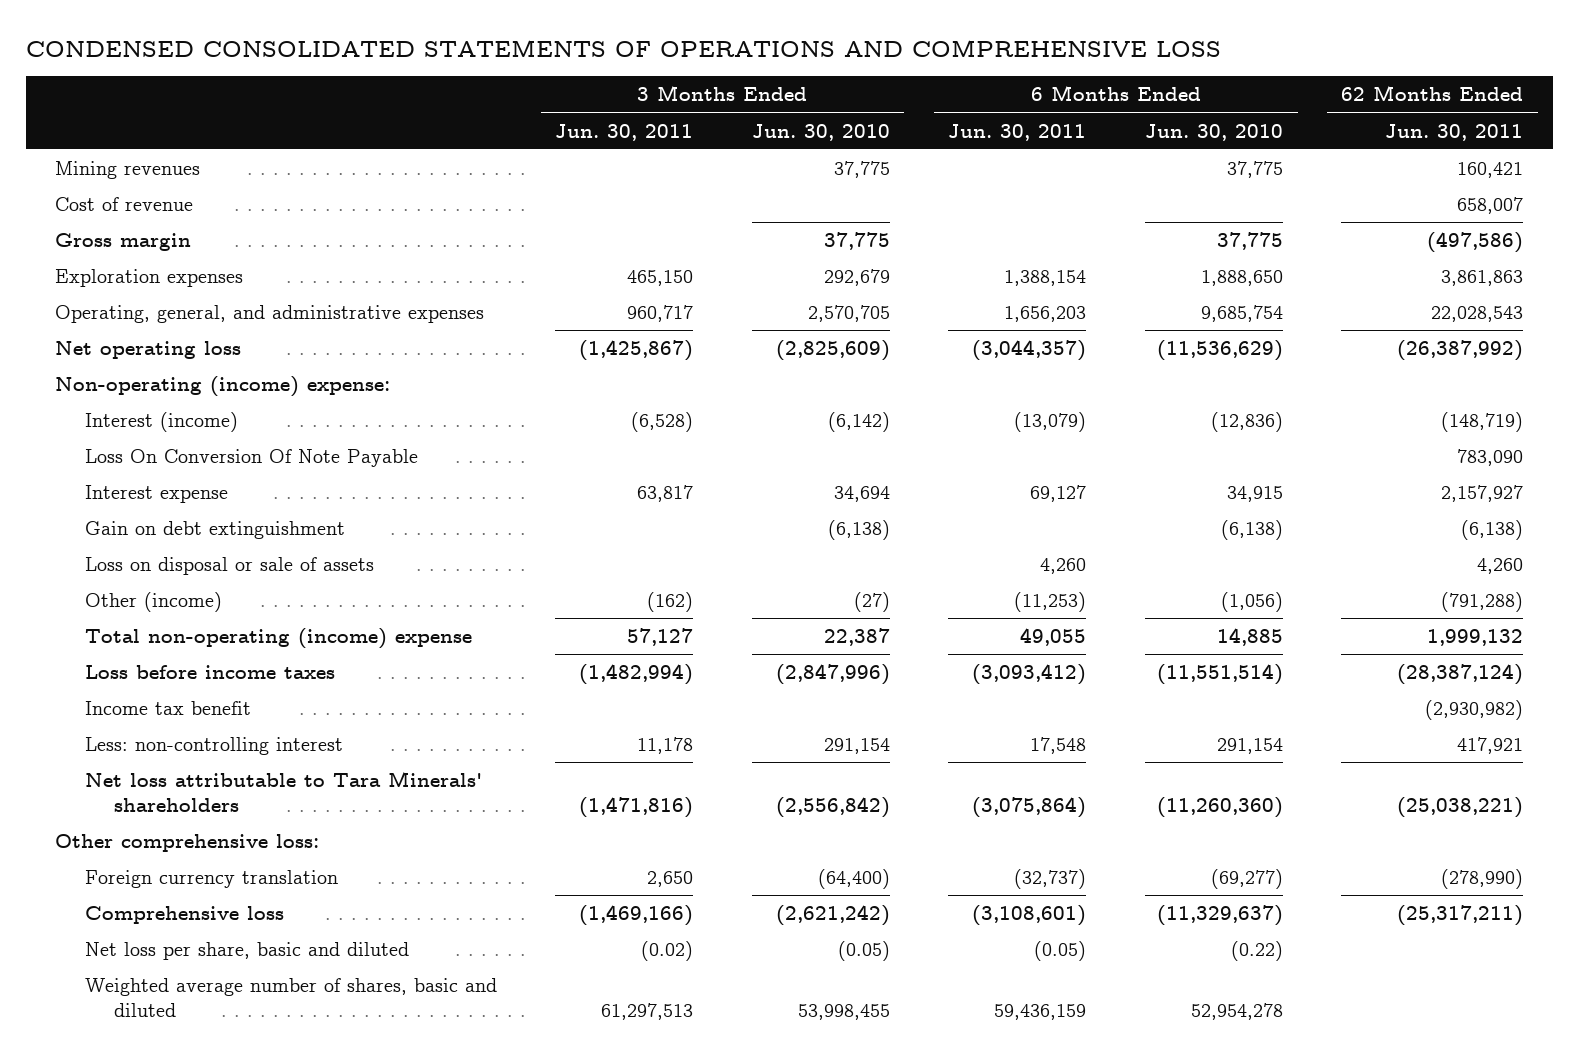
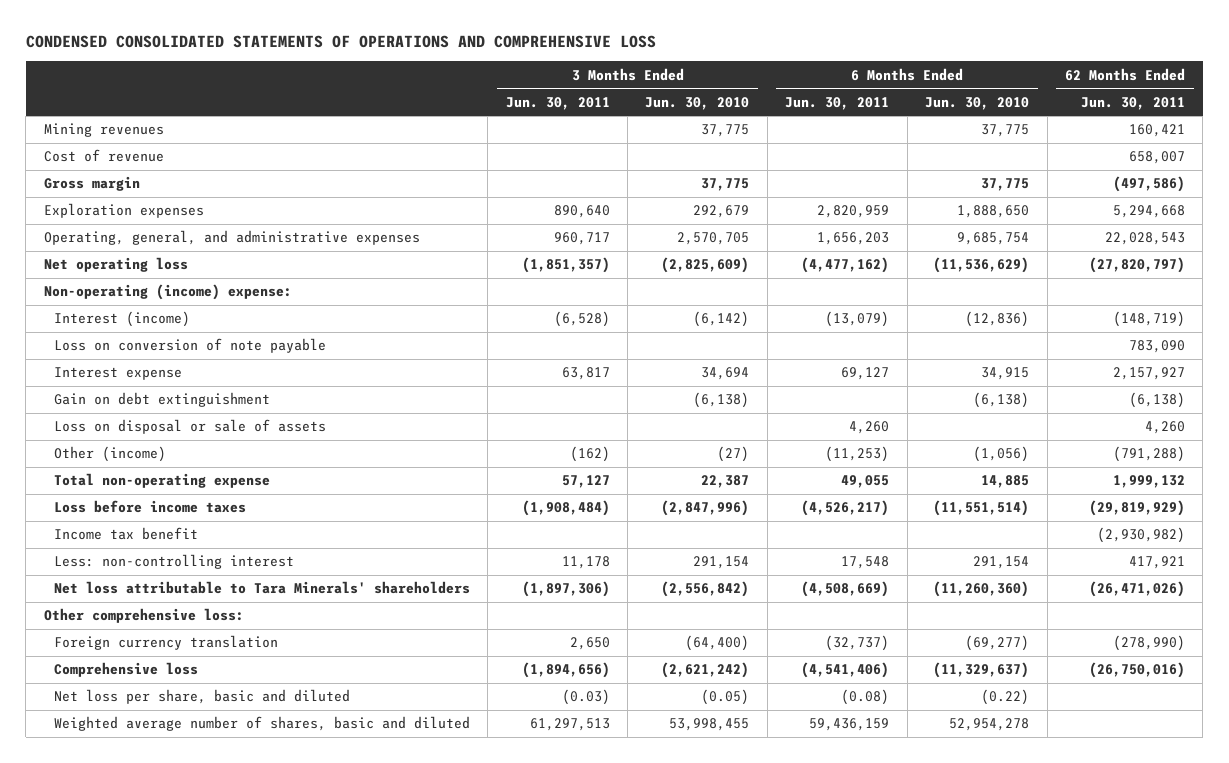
- Exploration expenses | 465,150 | 292,679 | 1,388,154 | 1,888,650 | 3,861,863
+ Exploration expenses | 890,640 | 292,679 | 2,820,959 | 1,888,650 | 5,294,668
- Net operating loss | (1,425,867) | (2,825,609) | (3,044,357) | (11,536,629) | (26,387,992)
+ Net operating loss | (1,851,357) | (2,825,609) | (4,477,162) | (11,536,629) | (27,820,797)
- Loss On Conversion Of Note Payable | | | | | 783,090
+ Loss on conversion of note payable | | | | | 783,090
- Total non-operating (income) expense | 57,127 | 22,387 | 49,055 | 14,885 | 1,999,132
- Loss before income taxes | (1,482,994) | (2,847,996) | (3,093,412) | (11,551,514) | (28,387,124)
+ Total non-operating expense | 57,127 | 22,387 | 49,055 | 14,885 | 1,999,132
+ Loss before income taxes | (1,908,484) | (2,847,996) | (4,526,217) | (11,551,514) | (29,819,929)
- Net loss attributable to Tara Minerals' shareholders | (1,471,816) | (2,556,842) | (3,075,864) | (11,260,360) | (25,038,221)
+ Net loss attributable to Tara Minerals' shareholders | (1,897,306) | (2,556,842) | (4,508,669) | (11,260,360) | (26,471,026)
- Comprehensive loss | (1,469,166) | (2,621,242) | (3,108,601) | (11,329,637) | (25,317,211)
- Net loss per share, basic and diluted | (0.02) | (0.05) | (0.05) | (0.22) |
+ Comprehensive loss | (1,894,656) | (2,621,242) | (4,541,406) | (11,329,637) | (26,750,016)
+ Net loss per share, basic and diluted | (0.03) | (0.05) | (0.08) | (0.22) |

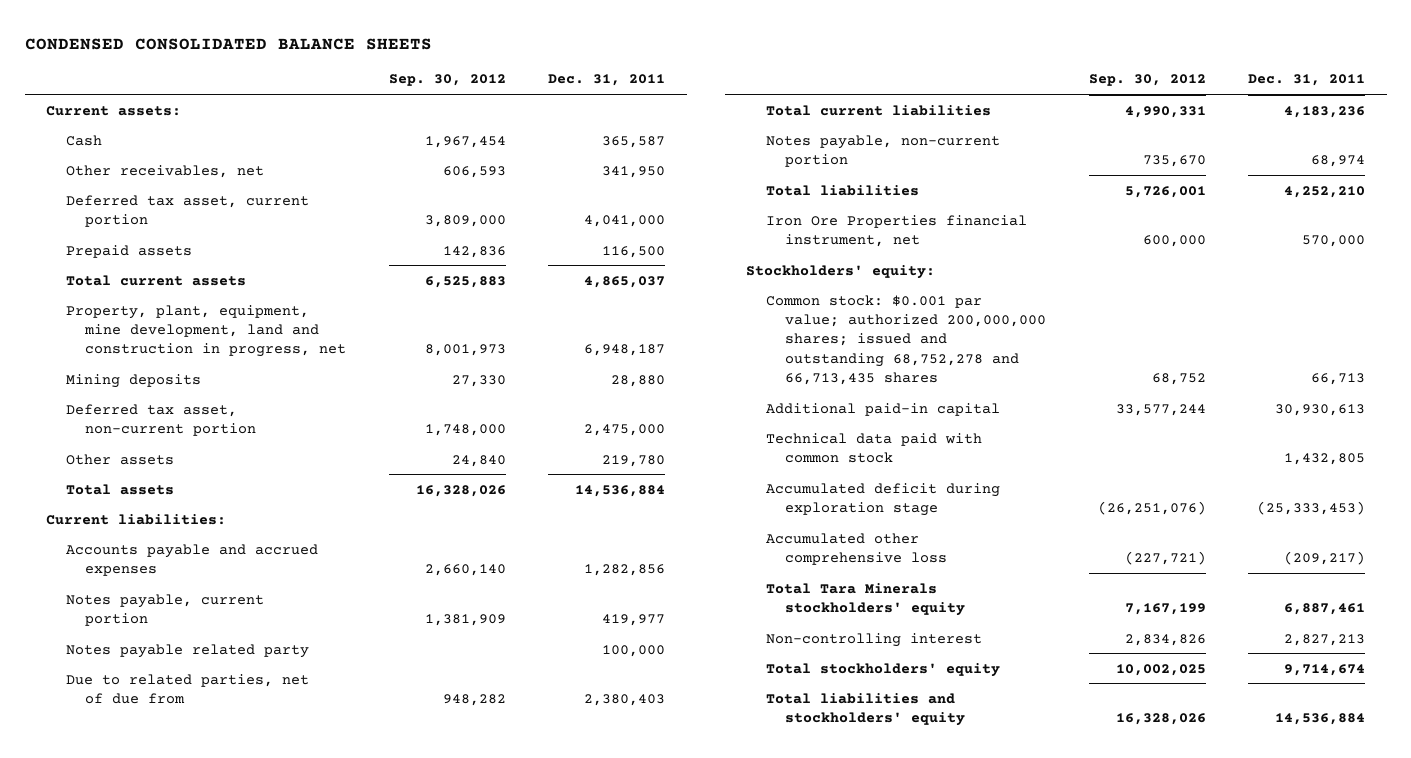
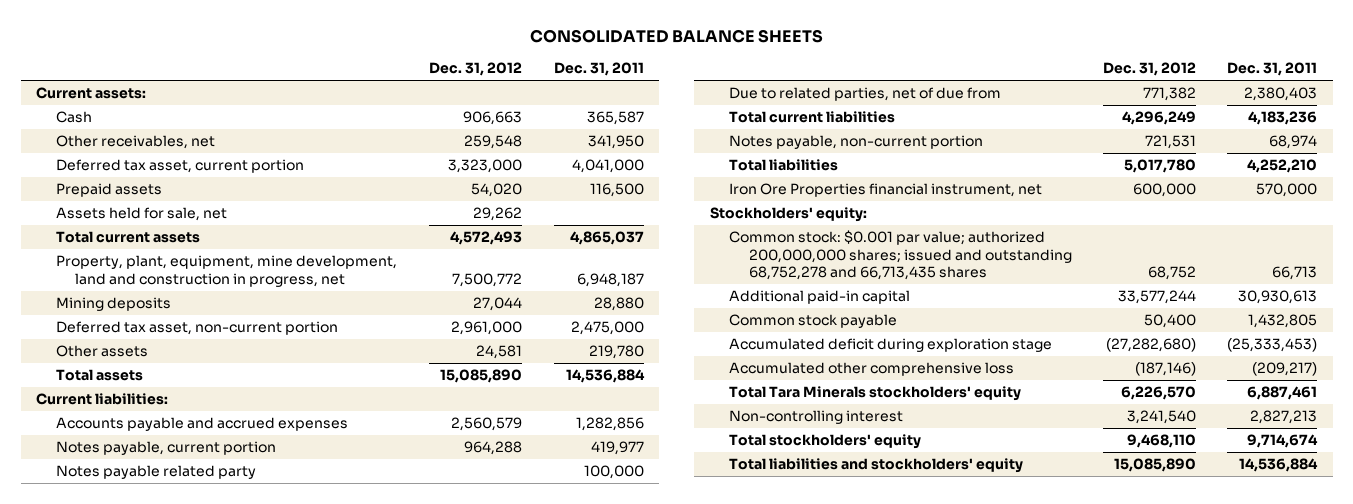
- CONDENSED CONSOLIDATED BALANCE SHEETS
+ CONSOLIDATED BALANCE SHEETS
- | Sep. 30, 2012 | Dec. 31, 2011
+ | Dec. 31, 2012 | Dec. 31, 2011
+ Assets held for sale, net | 29,262 |
- Technical data paid with common stock | | 1,432,805
+ Common stock payable | 50,400 | 1,432,805

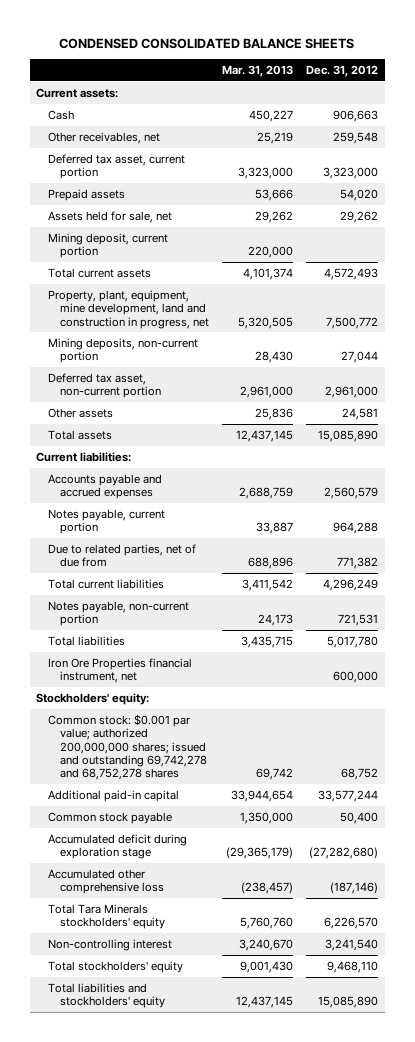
- CONSOLIDATED BALANCE SHEETS
+ CONDENSED CONSOLIDATED BALANCE SHEETS
- | Dec. 31, 2012 | Dec. 31, 2011
+ | Mar. 31, 2013 | Dec. 31, 2012
+ Mining deposit, current portion | 220,000 |
- Mining deposits | 27,044 | 28,880
+ Mining deposits, non-current portion | 28,430 | 27,044
- Notes payable related party | | 100,000
- Common stock: $0.001 par value; authorized 200,000,000 shares; issued and outstanding 68,752,278 and 66,713,435 shares | 68,752 | 66,713
+ Common stock: $0.001 par value; authorized 200,000,000 shares; issued and outstanding 69,742,278 and 68,752,278 shares | 69,742 | 68,752

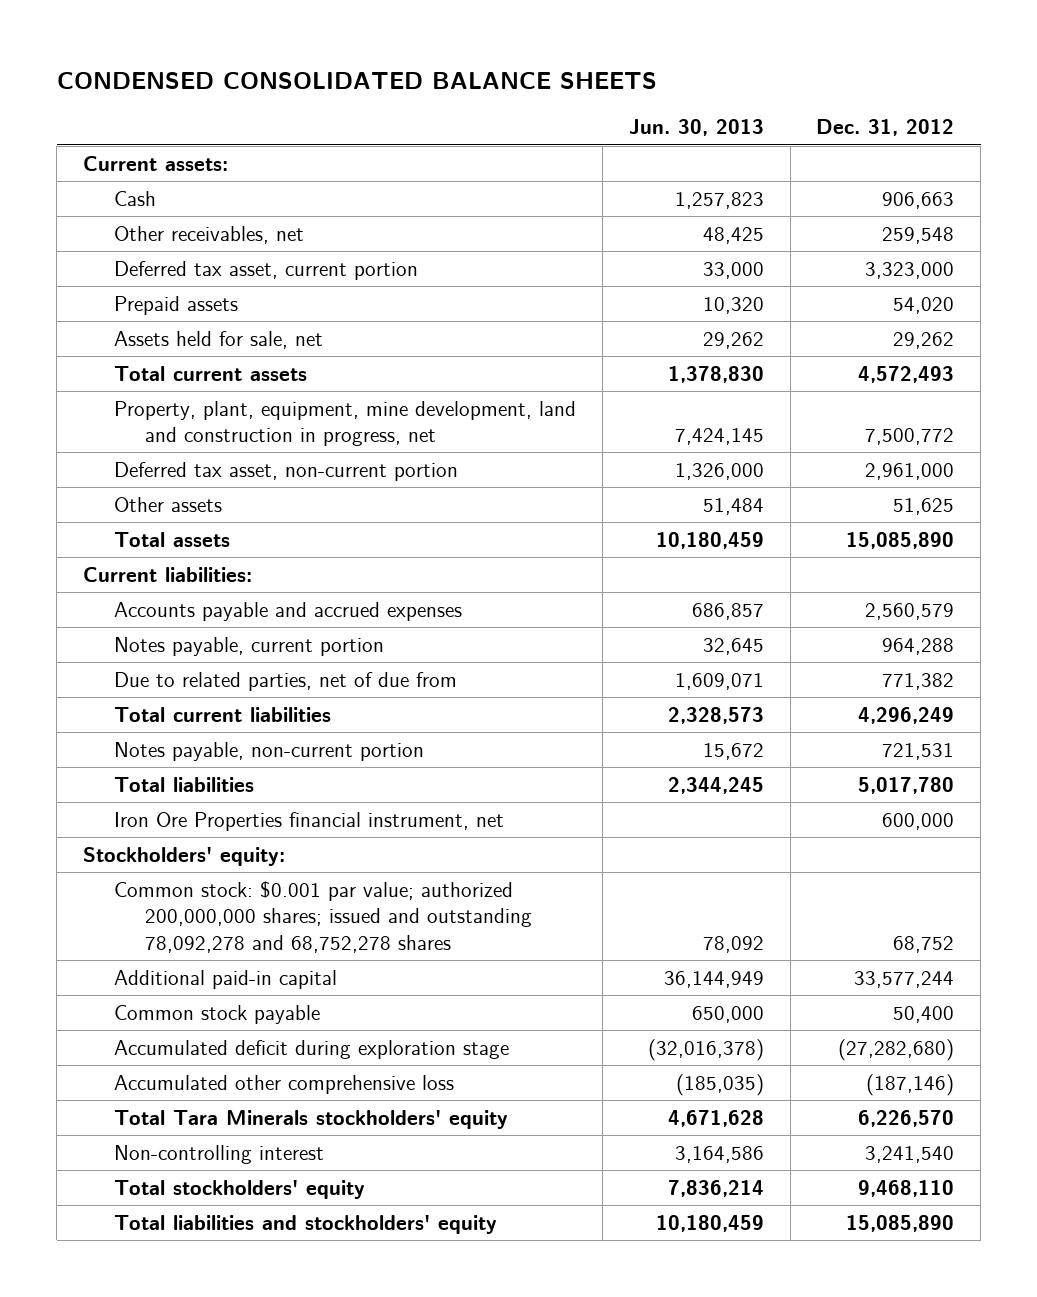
- | Mar. 31, 2013 | Dec. 31, 2012
+ | Jun. 30, 2013 | Dec. 31, 2012
- Mining deposit, current portion | 220,000 |
- Mining deposits, non-current portion | 28,430 | 27,044
- Other assets | 25,836 | 24,581
+ Other assets | 51,484 | 51,625
- Common stock: $0.001 par value; authorized 200,000,000 shares; issued and outstanding 69,742,278 and 68,752,278 shares | 69,742 | 68,752
+ Common stock: $0.001 par value; authorized 200,000,000 shares; issued and outstanding 78,092,278 and 68,752,278 shares | 78,092 | 68,752

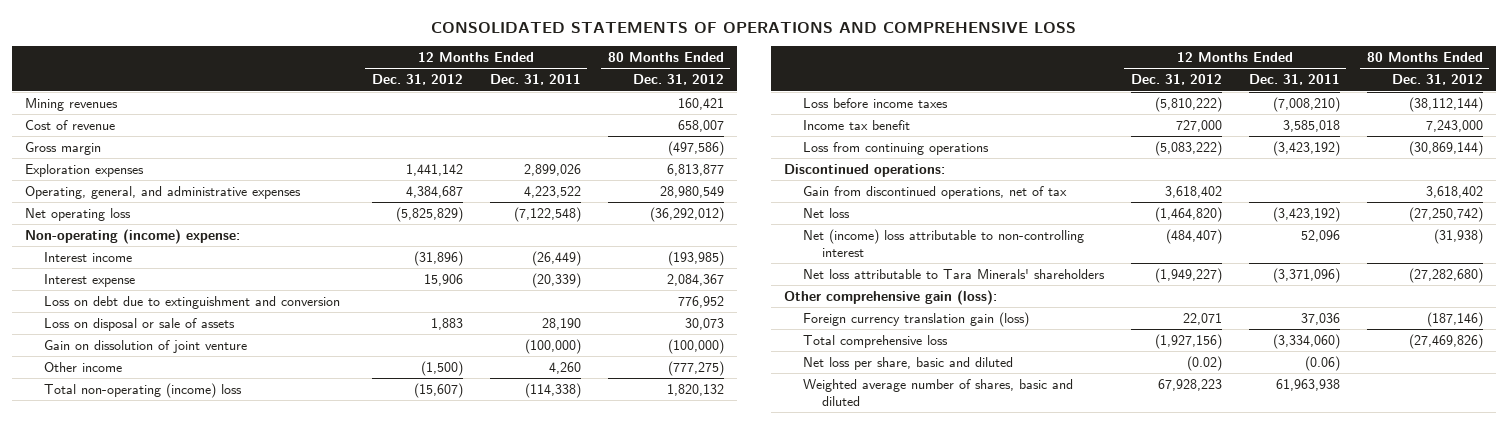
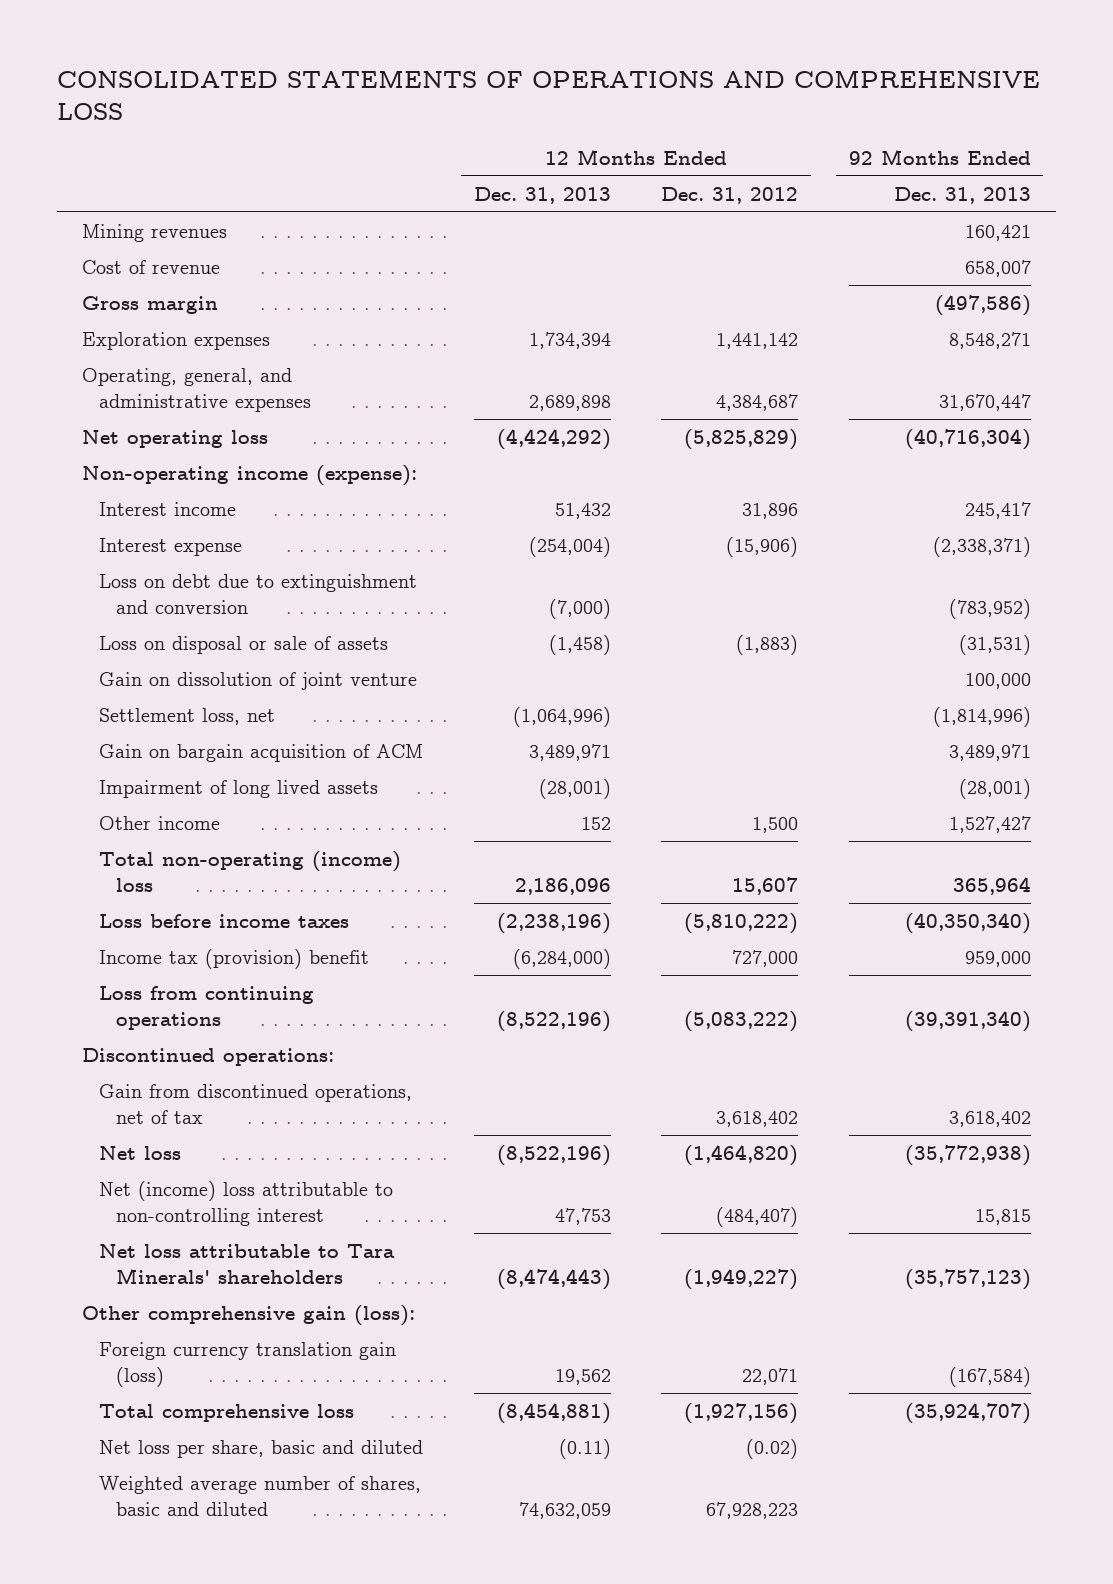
- | 12 Months Ended Dec. 31, 2012 | 12 Months Ended Dec. 31, 2011 | 80 Months Ended Dec. 31, 2012
+ | 12 Months Ended Dec. 31, 2013 | 12 Months Ended Dec. 31, 2012 | 92 Months Ended Dec. 31, 2013
- Non-operating (income) expense:
- Interest income | (31,896) | (26,449) | (193,985)
- Interest expense | 15,906 | (20,339) | 2,084,367
+ Non-operating income (expense):
+ Interest income | 51,432 | 31,896 | 245,417
+ Interest expense | (254,004) | (15,906) | (2,338,371)
- Loss on disposal or sale of assets | 1,883 | 28,190 | 30,073
+ Loss on disposal or sale of assets | (1,458) | (1,883) | (31,531)
- Other income | (1,500) | 4,260 | (777,275)
- Total non-operating (income) loss | (15,607) | (114,338) | 1,820,132
+ Settlement loss, net | (1,064,996) | | (1,814,996)
+ Gain on bargain acquisition of ACM | 3,489,971 | | 3,489,971
+ Impairment of long lived assets | (28,001) | | (28,001)
+ Other income | 152 | 1,500 | 1,527,427
+ Total non-operating (income) loss | 2,186,096 | 15,607 | 365,964
- Income tax benefit | 727,000 | 3,585,018 | 7,243,000
+ Income tax (provision) benefit | (6,284,000) | 727,000 | 959,000

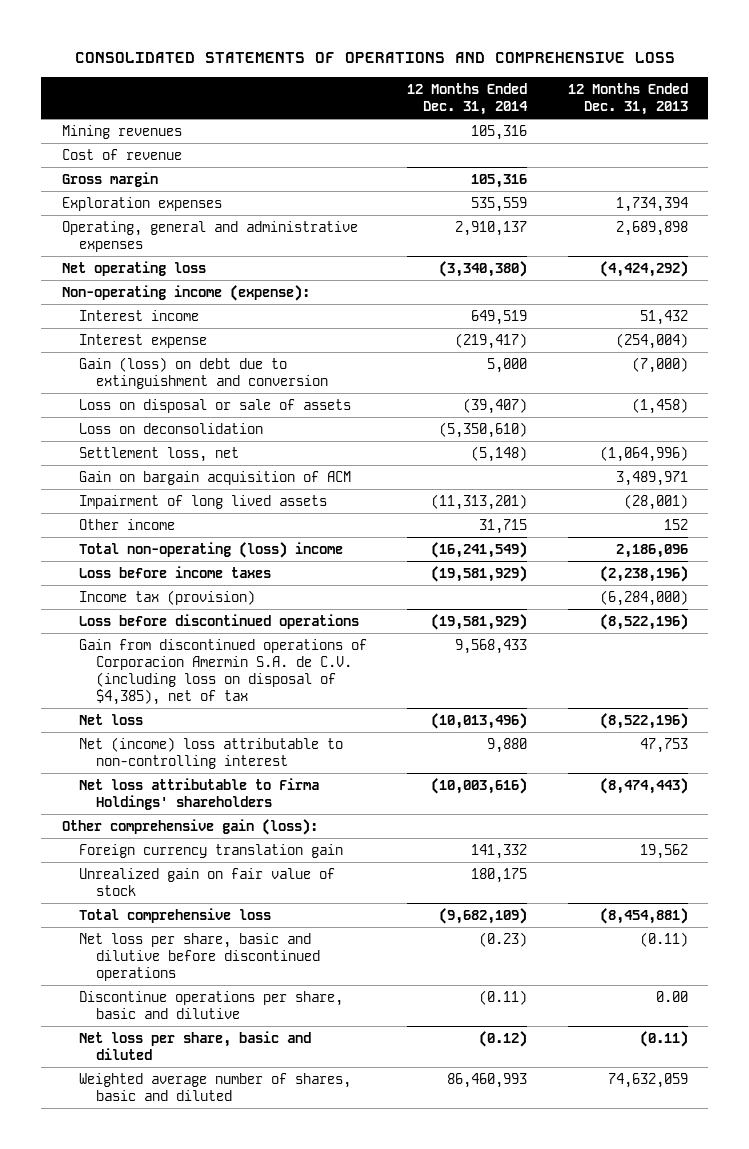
- | 12 Months Ended Dec. 31, 2013 | 12 Months Ended Dec. 31, 2012 | 92 Months Ended Dec. 31, 2013
+ | 12 Months Ended Dec. 31, 2014 | 12 Months Ended Dec. 31, 2013
- Operating, general, and administrative expenses | 2,689,898 | 4,384,687 | 31,670,447
+ Operating, general and administrative expenses | 2,910,137 | 2,689,898
- Loss on debt due to extinguishment and conversion | (7,000) | | (783,952)
+ Gain (loss) on debt due to extinguishment and conversion | 5,000 | (7,000)
- Gain on dissolution of joint venture | | | 100,000
+ Loss on deconsolidation | (5,350,610) |
- Total non-operating (income) loss | 2,186,096 | 15,607 | 365,964
+ Total non-operating (loss) income | (16,241,549) | 2,186,096
- Income tax (provision) benefit | (6,284,000) | 727,000 | 959,000
- Loss from continuing operations | (8,522,196) | (5,083,222) | (39,391,340)
- Discontinued operations:
- Gain from discontinued operations, net of tax | | 3,618,402 | 3,618,402
+ Income tax (provision) | | (6,284,000)
+ Loss before discontinued operations | (19,581,929) | (8,522,196)
+ Gain from discontinued operations of Corporacion Amermin S.A. de C.V. (including loss on disposal of $4,385), net of tax | 9,568,433 |
- Net loss attributable to Tara Minerals' shareholders | (8,474,443) | (1,949,227) | (35,757,123)
+ Net loss attributable to Firma Holdings' shareholders | (10,003,616) | (8,474,443)
- Foreign currency translation gain (loss) | 19,562 | 22,071 | (167,584)
+ Foreign currency translation gain | 141,332 | 19,562
+ Unrealized gain on fair value of stock | 180,175 |
+ Net loss per share, basic and dilutive before discontinued operations | (0.23) | (0.11)
+ Discontinue operations per share, basic and dilutive | (0.11) | 0.00

